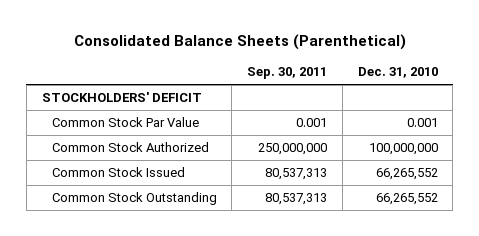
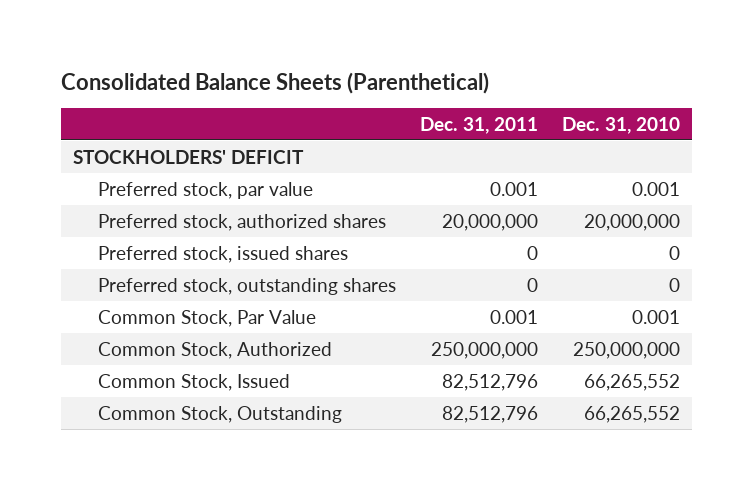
- | Sep. 30, 2011 | Dec. 31, 2010
+ | Dec. 31, 2011 | Dec. 31, 2010
- Common Stock Par Value | 0.001 | 0.001
- Common Stock Authorized | 250,000,000 | 100,000,000
- Common Stock Issued | 80,537,313 | 66,265,552
- Common Stock Outstanding | 80,537,313 | 66,265,552
+ Preferred stock, par value | 0.001 | 0.001
+ Preferred stock, authorized shares | 20,000,000 | 20,000,000
+ Preferred stock, issued shares | 0 | 0
+ Preferred stock, outstanding shares | 0 | 0
+ Common Stock, Par Value | 0.001 | 0.001
+ Common Stock, Authorized | 250,000,000 | 250,000,000
+ Common Stock, Issued | 82,512,796 | 66,265,552
+ Common Stock, Outstanding | 82,512,796 | 66,265,552

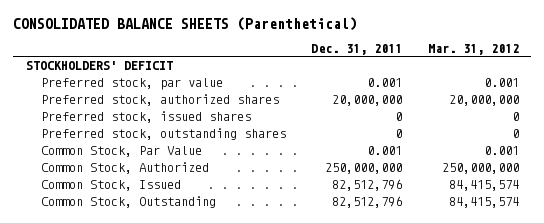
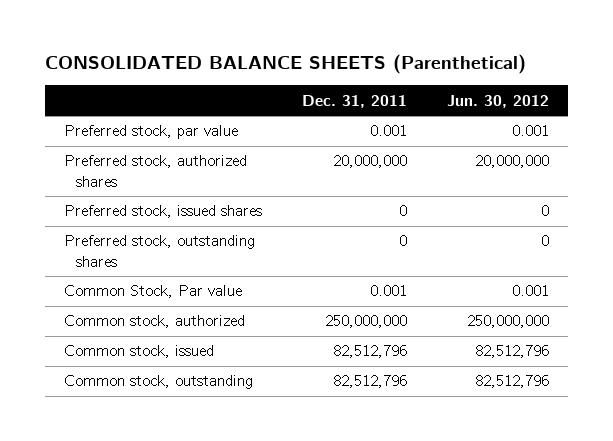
- | Dec. 31, 2011 | Mar. 31, 2012
+ | Dec. 31, 2011 | Jun. 30, 2012
- STOCKHOLDERS' DEFICIT
- Common Stock, Par Value | 0.001 | 0.001
- Common Stock, Authorized | 250,000,000 | 250,000,000
- Common Stock, Issued | 82,512,796 | 84,415,574
- Common Stock, Outstanding | 82,512,796 | 84,415,574
+ Common Stock, Par value | 0.001 | 0.001
+ Common stock, authorized | 250,000,000 | 250,000,000
+ Common stock, issued | 82,512,796 | 82,512,796
+ Common stock, outstanding | 82,512,796 | 82,512,796

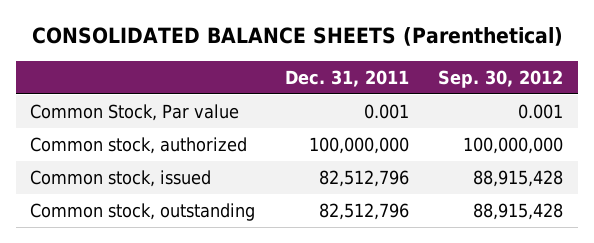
- | Dec. 31, 2011 | Jun. 30, 2012
+ | Dec. 31, 2011 | Sep. 30, 2012
- Preferred stock, par value | 0.001 | 0.001
- Preferred stock, authorized shares | 20,000,000 | 20,000,000
- Preferred stock, issued shares | 0 | 0
- Preferred stock, outstanding shares | 0 | 0
- Common stock, authorized | 250,000,000 | 250,000,000
+ Common stock, authorized | 100,000,000 | 100,000,000

